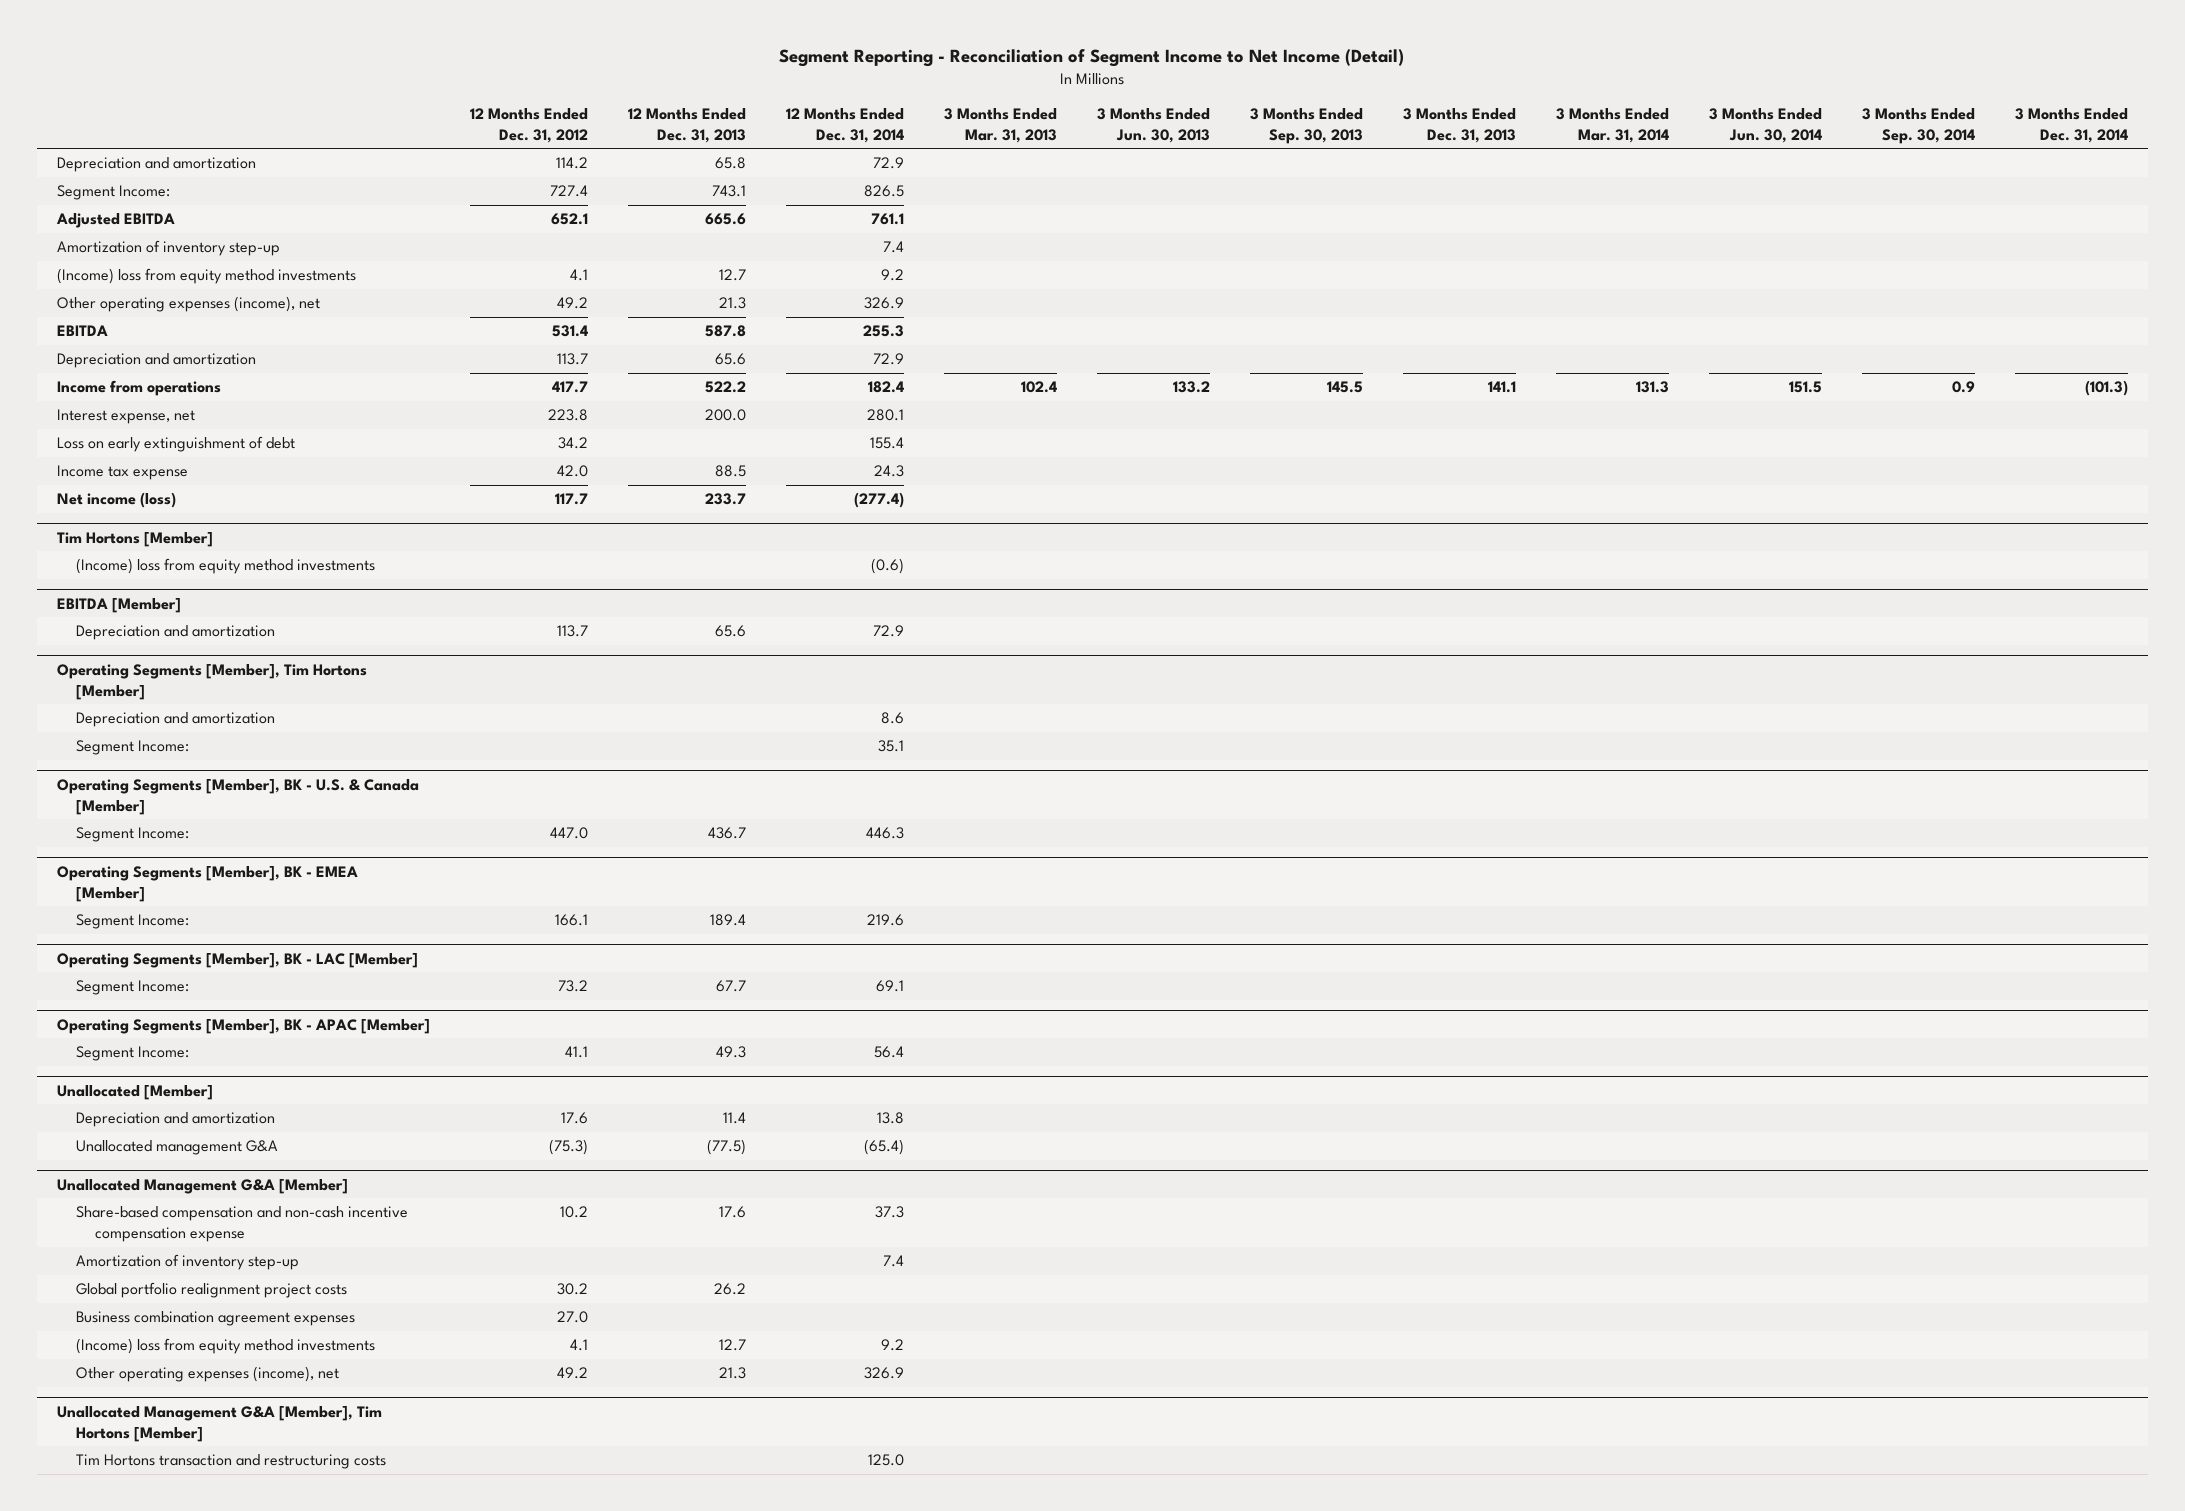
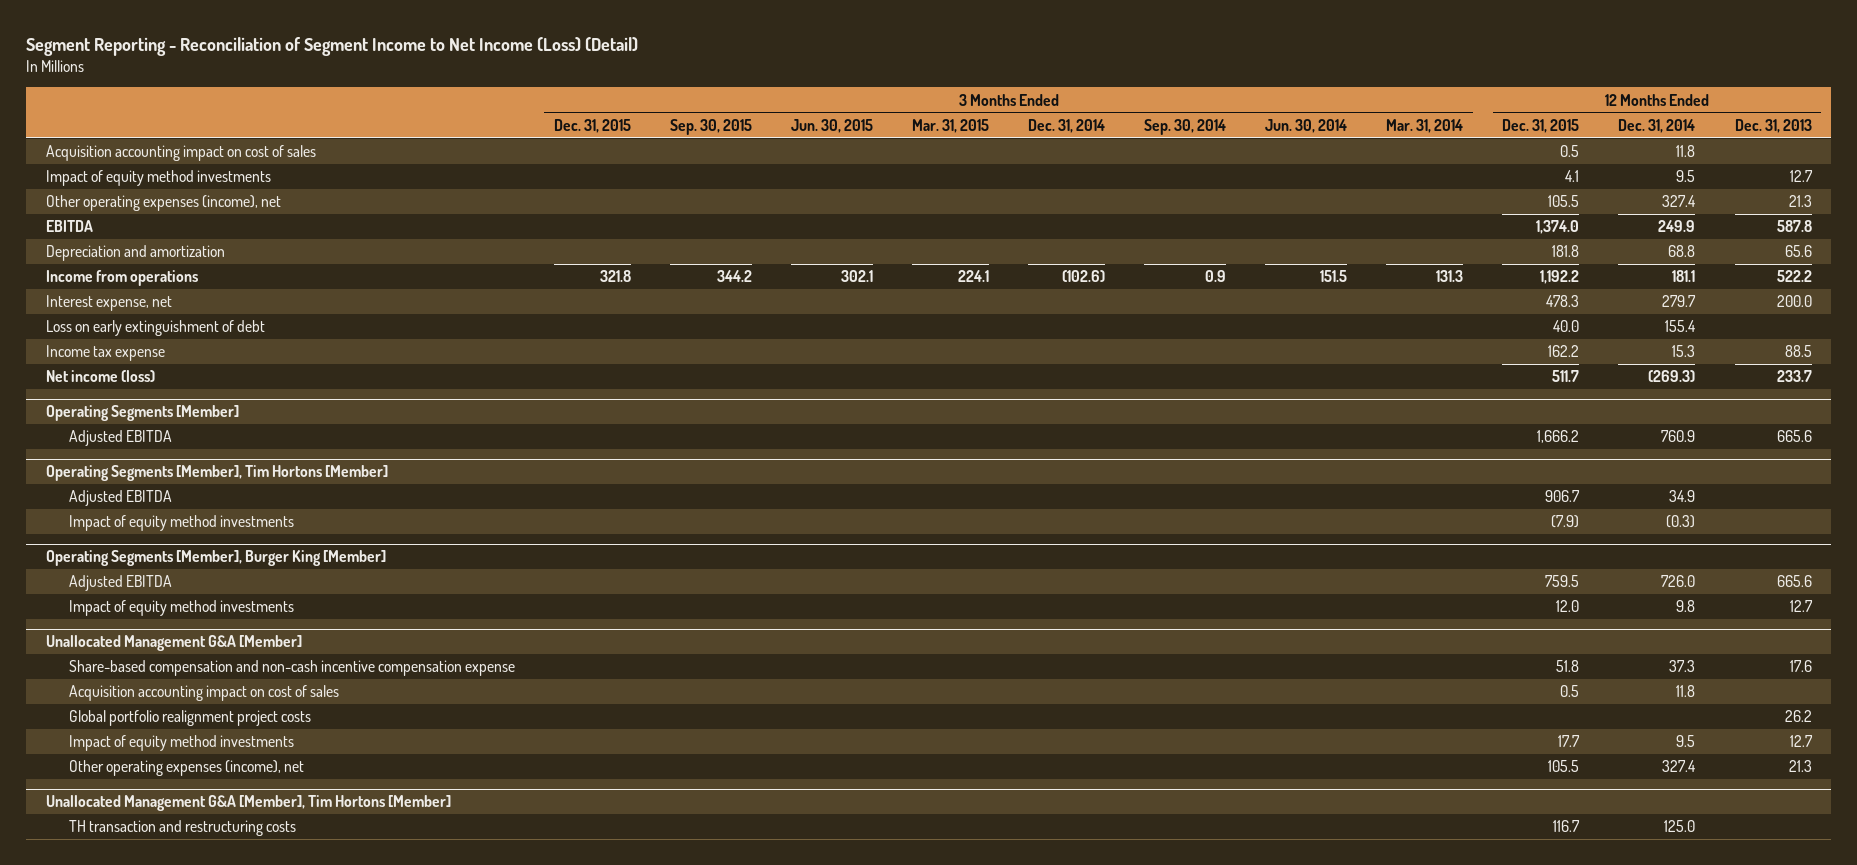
- Segment Reporting - Reconciliation of Segment Income to Net Income (Detail)
+ Segment Reporting - Reconciliation of Segment Income to Net Income (Loss) (Detail)
- | 12 Months Ended Dec. 31, 2012 | 12 Months Ended Dec. 31, 2013 | 12 Months Ended Dec. 31, 2014 | 3 Months Ended Mar. 31, 2013 | 3 Months Ended Jun. 30, 2013 | 3 Months Ended Sep. 30, 2013 | 3 Months Ended Dec. 31, 2013 | 3 Months Ended Mar. 31, 2014 | 3 Months Ended Jun. 30, 2014 | 3 Months Ended Sep. 30, 2014 | 3 Months Ended Dec. 31, 2014
+ | 3 Months Ended Dec. 31, 2015 | 3 Months Ended Sep. 30, 2015 | 3 Months Ended Jun. 30, 2015 | 3 Months Ended Mar. 31, 2015 | 3 Months Ended Dec. 31, 2014 | 3 Months Ended Sep. 30, 2014 | 3 Months Ended Jun. 30, 2014 | 3 Months Ended Mar. 31, 2014 | 12 Months Ended Dec. 31, 2015 | 12 Months Ended Dec. 31, 2014 | 12 Months Ended Dec. 31, 2013
- Depreciation and amortization | 114.2 | 65.8 | 72.9 | | | | | | | |
- Segment Income: | 727.4 | 743.1 | 826.5 | | | | | | | |
- Adjusted EBITDA | 652.1 | 665.6 | 761.1 | | | | | | | |
- Amortization of inventory step-up | | | 7.4 | | | | | | | |
- (Income) loss from equity method investments | 4.1 | 12.7 | 9.2 | | | | | | | |
- Other operating expenses (income), net | 49.2 | 21.3 | 326.9 | | | | | | | |
- EBITDA | 531.4 | 587.8 | 255.3 | | | | | | | |
- Depreciation and amortization | 113.7 | 65.6 | 72.9 | | | | | | | |
- Income from operations | 417.7 | 522.2 | 182.4 | 102.4 | 133.2 | 145.5 | 141.1 | 131.3 | 151.5 | 0.9 | (101.3)
- Interest expense, net | 223.8 | 200.0 | 280.1 | | | | | | | |
+ Acquisition accounting impact on cost of sales | | | | | | | | | 0.5 | 11.8 |
+ Impact of equity method investments | | | | | | | | | 4.1 | 9.5 | 12.7
+ Other operating expenses (income), net | | | | | | | | | 105.5 | 327.4 | 21.3
+ EBITDA | | | | | | | | | 1,374.0 | 249.9 | 587.8
+ Depreciation and amortization | | | | | | | | | 181.8 | 68.8 | 65.6
+ Income from operations | 321.8 | 344.2 | 302.1 | 224.1 | (102.6) | 0.9 | 151.5 | 131.3 | 1,192.2 | 181.1 | 522.2
+ Interest expense, net | | | | | | | | | 478.3 | 279.7 | 200.0
- Income tax expense | 42.0 | 88.5 | 24.3 | | | | | | | |
- Net income (loss) | 117.7 | 233.7 | (277.4) | | | | | | | |
- Tim Hortons [Member]
- (Income) loss from equity method investments | | | (0.6) | | | | | | | |
- EBITDA [Member]
- Depreciation and amortization | 113.7 | 65.6 | 72.9 | | | | | | | |
+ Income tax expense | | | | | | | | | 162.2 | 15.3 | 88.5
+ Net income (loss) | | | | | | | | | 511.7 | (269.3) | 233.7
+ Operating Segments [Member]
+ Adjusted EBITDA | | | | | | | | | 1,666.2 | 760.9 | 665.6
@ Operating Segments [Member], Tim Hortons [Member]
- Depreciation and amortization | | | 8.6 | | | | | | | |
- Segment Income: | | | 35.1 | | | | | | | |
- Operating Segments [Member], BK - U.S. & Canada [Member]
- Segment Income: | 447.0 | 436.7 | 446.3 | | | | | | | |
- Operating Segments [Member], BK - EMEA [Member]
- Segment Income: | 166.1 | 189.4 | 219.6 | | | | | | | |
- Operating Segments [Member], BK - LAC [Member]
- Segment Income: | 73.2 | 67.7 | 69.1 | | | | | | | |
- Operating Segments [Member], BK - APAC [Member]
- Segment Income: | 41.1 | 49.3 | 56.4 | | | | | | | |
- Unallocated [Member]
- Depreciation and amortization | 17.6 | 11.4 | 13.8 | | | | | | | |
- Unallocated management G&A | (75.3) | (77.5) | (65.4) | | | | | | | |
@ Operating Segments [Member], Tim Hortons [Member]
+ Adjusted EBITDA | | | | | | | | | 906.7 | 34.9 |
+ Impact of equity method investments | | | | | | | | | (7.9) | (0.3) |
+ Operating Segments [Member], Burger King [Member]
+ Adjusted EBITDA | | | | | | | | | 759.5 | 726.0 | 665.6
+ Impact of equity method investments | | | | | | | | | 12.0 | 9.8 | 12.7
@ Unallocated Management G&A [Member]
- Amortization of inventory step-up | | | 7.4 | | | | | | | |
+ Acquisition accounting impact on cost of sales | | | | | | | | | 0.5 | 11.8 |
- Business combination agreement expenses | 27.0 | | | | | | | | | |
- (Income) loss from equity method investments | 4.1 | 12.7 | 9.2 | | | | | | | |
- Other operating expenses (income), net | 49.2 | 21.3 | 326.9 | | | | | | | |
+ Impact of equity method investments | | | | | | | | | 17.7 | 9.5 | 12.7
+ Other operating expenses (income), net | | | | | | | | | 105.5 | 327.4 | 21.3
@ Unallocated Management G&A [Member], Tim Hortons [Member]
- Tim Hortons transaction and restructuring costs | | | 125.0 | | | | | | | |
+ TH transaction and restructuring costs | | | | | | | | | 116.7 | 125.0 |

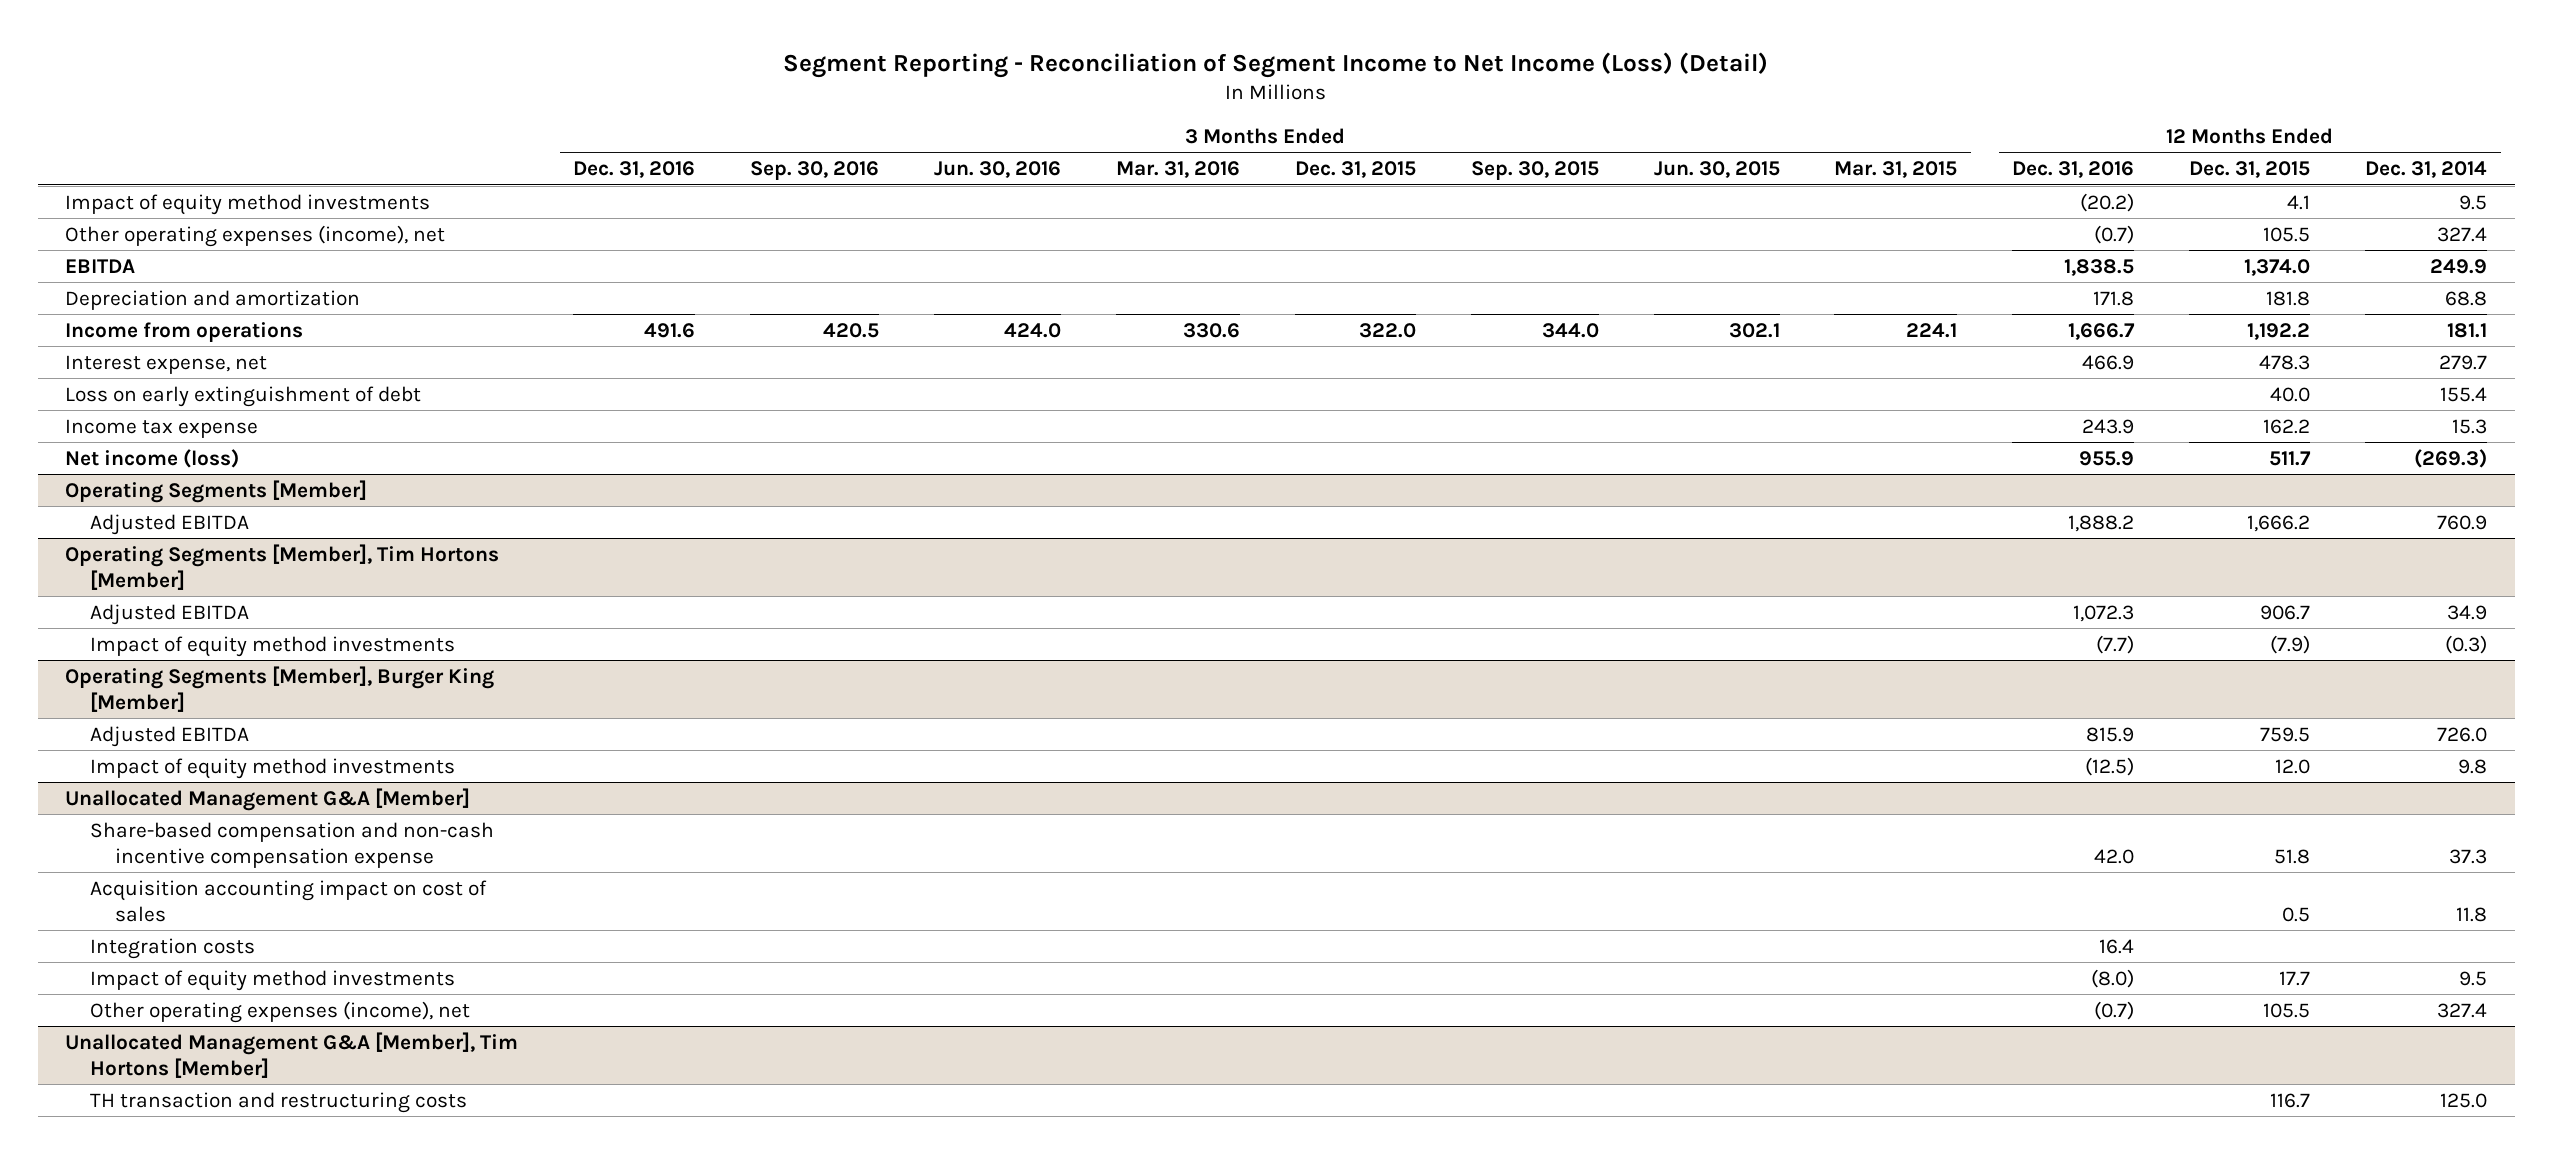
- | 3 Months Ended Dec. 31, 2015 | 3 Months Ended Sep. 30, 2015 | 3 Months Ended Jun. 30, 2015 | 3 Months Ended Mar. 31, 2015 | 3 Months Ended Dec. 31, 2014 | 3 Months Ended Sep. 30, 2014 | 3 Months Ended Jun. 30, 2014 | 3 Months Ended Mar. 31, 2014 | 12 Months Ended Dec. 31, 2015 | 12 Months Ended Dec. 31, 2014 | 12 Months Ended Dec. 31, 2013
+ | 3 Months Ended Dec. 31, 2016 | 3 Months Ended Sep. 30, 2016 | 3 Months Ended Jun. 30, 2016 | 3 Months Ended Mar. 31, 2016 | 3 Months Ended Dec. 31, 2015 | 3 Months Ended Sep. 30, 2015 | 3 Months Ended Jun. 30, 2015 | 3 Months Ended Mar. 31, 2015 | 12 Months Ended Dec. 31, 2016 | 12 Months Ended Dec. 31, 2015 | 12 Months Ended Dec. 31, 2014
- Acquisition accounting impact on cost of sales | | | | | | | | | 0.5 | 11.8 |
- Income from operations | 321.8 | 344.2 | 302.1 | 224.1 | (102.6) | 0.9 | 151.5 | 131.3 | 1,192.2 | 181.1 | 522.2
+ Income from operations | 491.6 | 420.5 | 424.0 | 330.6 | 322.0 | 344.0 | 302.1 | 224.1 | 1,666.7 | 1,192.2 | 181.1
@ Unallocated Management G&A [Member]
- Global portfolio realignment project costs | | | | | | | | | | | 26.2
+ Integration costs | | | | | | | | | 16.4 | |

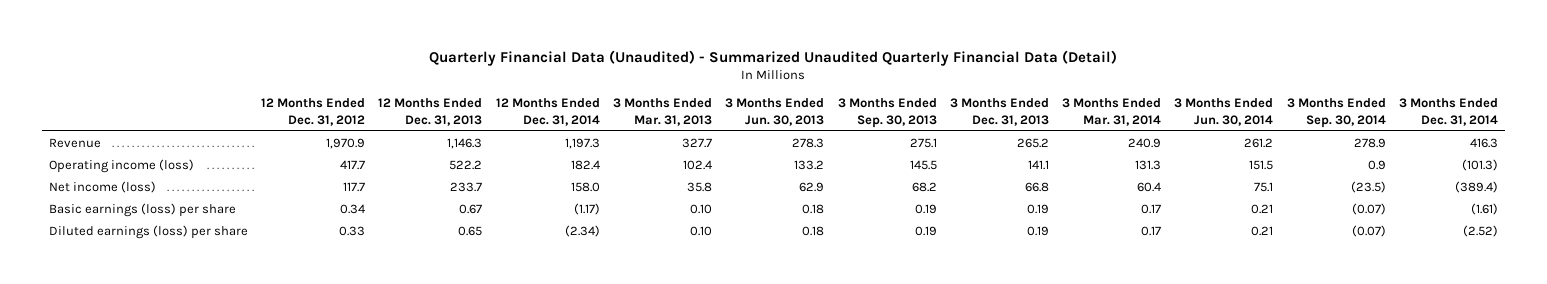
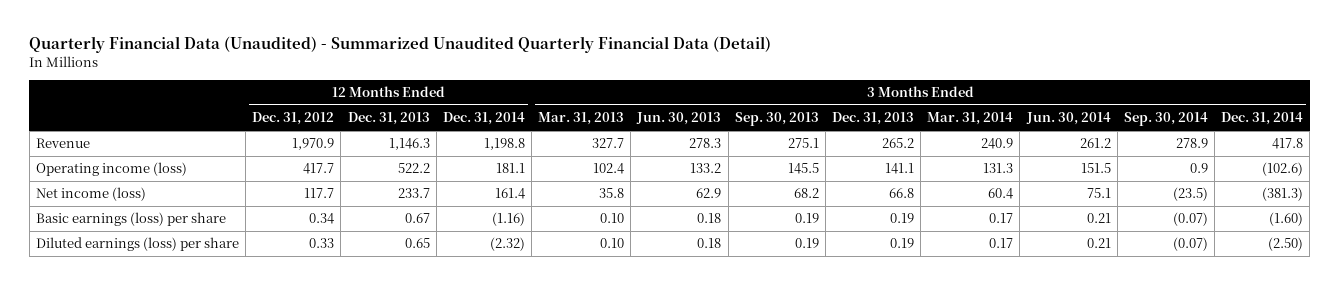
- Revenue | 1,970.9 | 1,146.3 | 1,197.3 | 327.7 | 278.3 | 275.1 | 265.2 | 240.9 | 261.2 | 278.9 | 416.3
- Operating income (loss) | 417.7 | 522.2 | 182.4 | 102.4 | 133.2 | 145.5 | 141.1 | 131.3 | 151.5 | 0.9 | (101.3)
- Net income (loss) | 117.7 | 233.7 | 158.0 | 35.8 | 62.9 | 68.2 | 66.8 | 60.4 | 75.1 | (23.5) | (389.4)
- Basic earnings (loss) per share | 0.34 | 0.67 | (1.17) | 0.10 | 0.18 | 0.19 | 0.19 | 0.17 | 0.21 | (0.07) | (1.61)
- Diluted earnings (loss) per share | 0.33 | 0.65 | (2.34) | 0.10 | 0.18 | 0.19 | 0.19 | 0.17 | 0.21 | (0.07) | (2.52)
+ Revenue | 1,970.9 | 1,146.3 | 1,198.8 | 327.7 | 278.3 | 275.1 | 265.2 | 240.9 | 261.2 | 278.9 | 417.8
+ Operating income (loss) | 417.7 | 522.2 | 181.1 | 102.4 | 133.2 | 145.5 | 141.1 | 131.3 | 151.5 | 0.9 | (102.6)
+ Net income (loss) | 117.7 | 233.7 | 161.4 | 35.8 | 62.9 | 68.2 | 66.8 | 60.4 | 75.1 | (23.5) | (381.3)
+ Basic earnings (loss) per share | 0.34 | 0.67 | (1.16) | 0.10 | 0.18 | 0.19 | 0.19 | 0.17 | 0.21 | (0.07) | (1.60)
+ Diluted earnings (loss) per share | 0.33 | 0.65 | (2.32) | 0.10 | 0.18 | 0.19 | 0.19 | 0.17 | 0.21 | (0.07) | (2.50)

